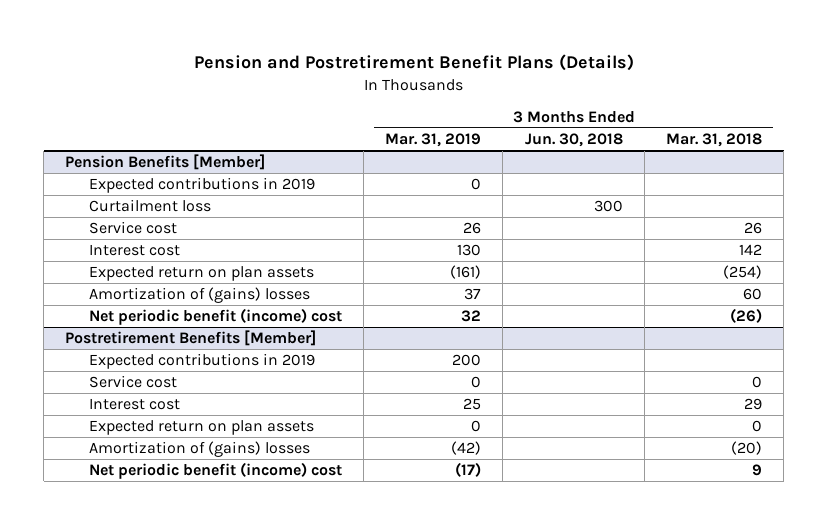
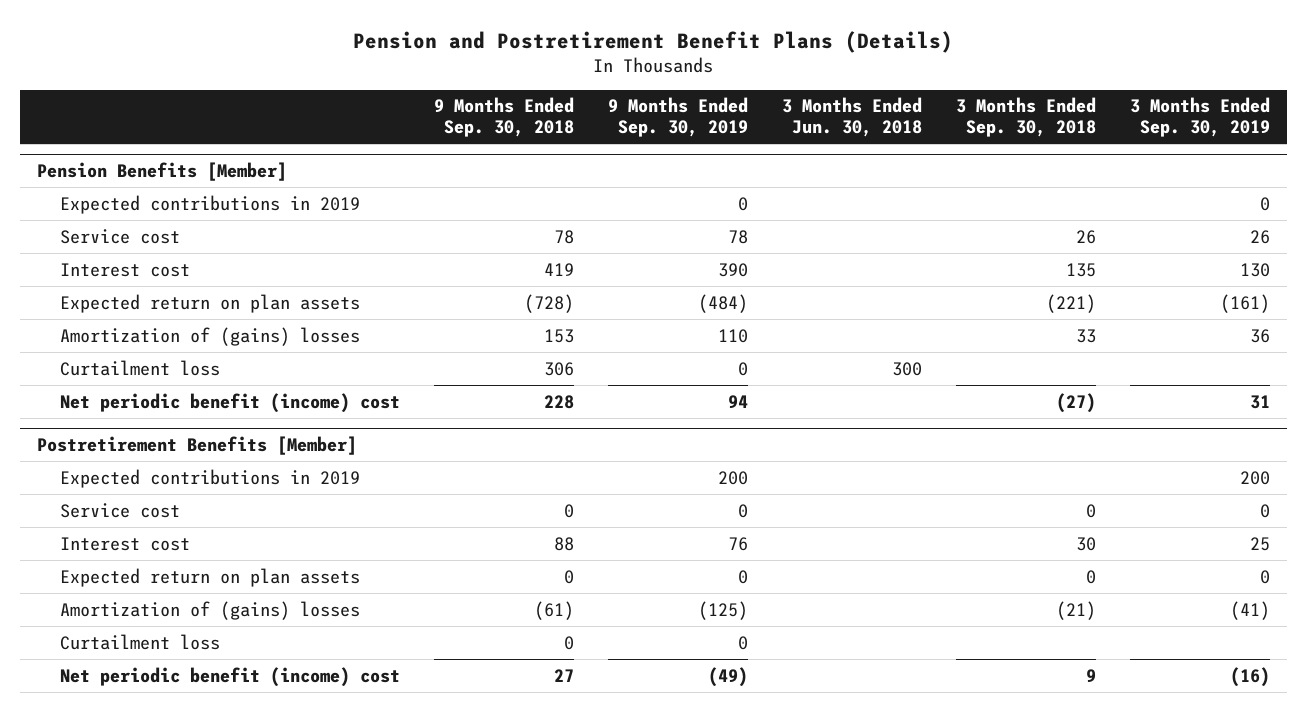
- | 3 Months Ended Mar. 31, 2019 | 3 Months Ended Jun. 30, 2018 | 3 Months Ended Mar. 31, 2018
+ | 9 Months Ended Sep. 30, 2018 | 9 Months Ended Sep. 30, 2019 | 3 Months Ended Jun. 30, 2018 | 3 Months Ended Sep. 30, 2018 | 3 Months Ended Sep. 30, 2019
@ Pension Benefits [Member]
moved down: Curtailment loss | 306 | 0 | 300 | |
@ Postretirement Benefits [Member]
+ Curtailment loss | 0 | 0 | | |

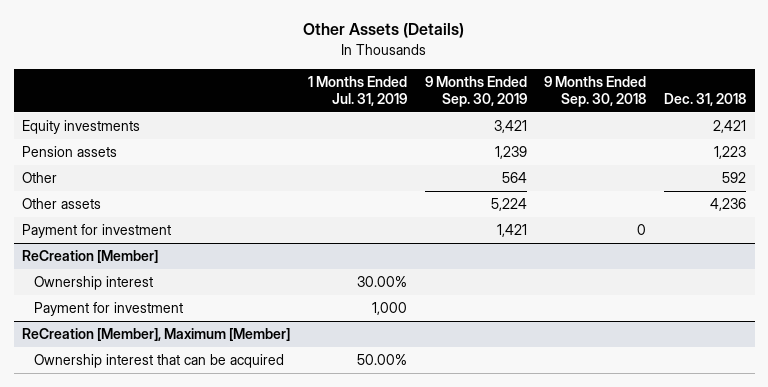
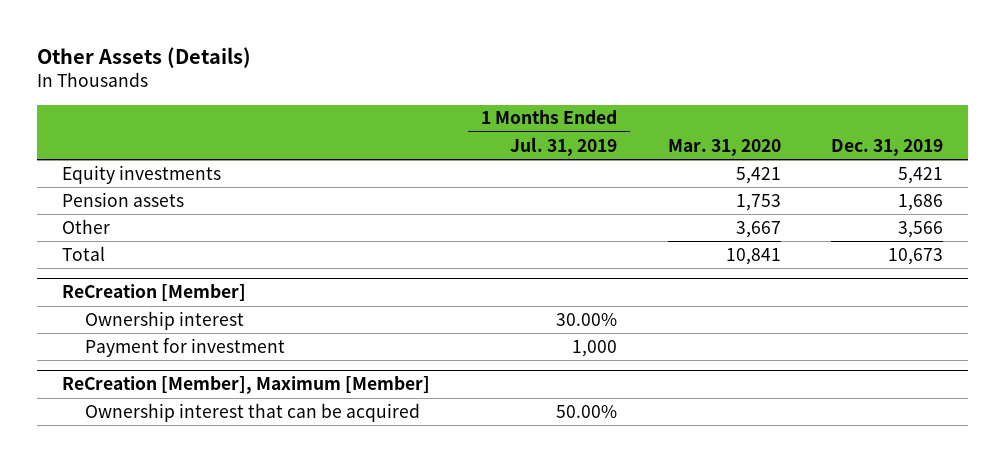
- | 1 Months Ended Jul. 31, 2019 | 9 Months Ended Sep. 30, 2019 | 9 Months Ended Sep. 30, 2018 | Dec. 31, 2018
+ | 1 Months Ended Jul. 31, 2019 | Mar. 31, 2020 | Dec. 31, 2019
- Other assets | | 5,224 | | 4,236
- Payment for investment | | 1,421 | 0 |
+ Total | | 10,841 | 10,673

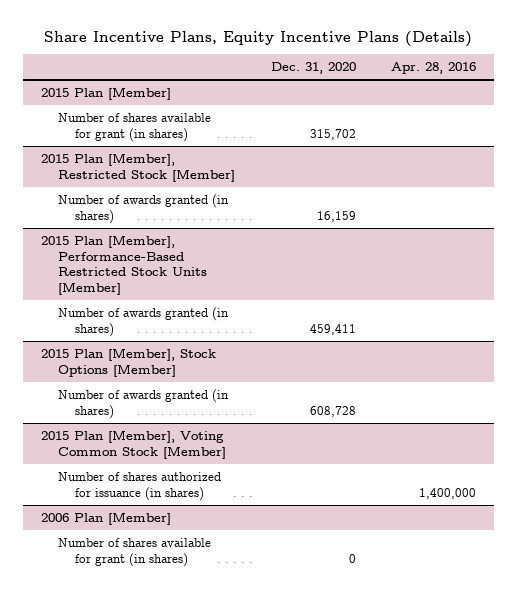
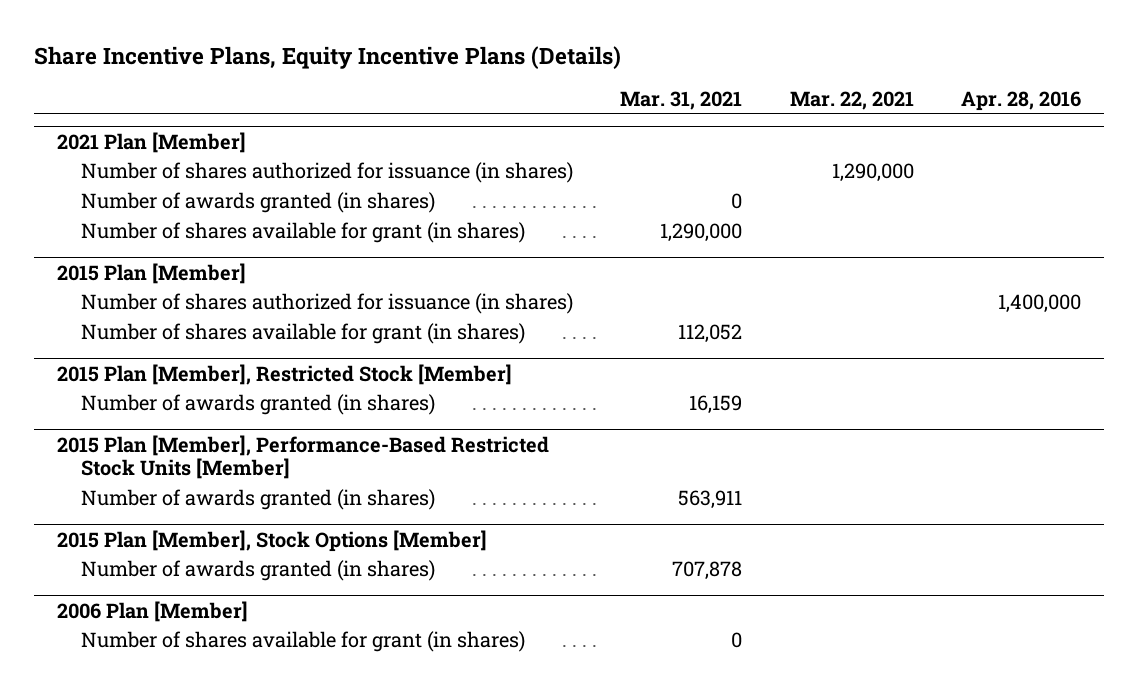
- | Dec. 31, 2020 | Apr. 28, 2016
+ | Mar. 31, 2021 | Mar. 22, 2021 | Apr. 28, 2016
+ 2021 Plan [Member]
+ Number of shares authorized for issuance (in shares) | | 1,290,000 |
+ Number of awards granted (in shares) | 0 | |
+ Number of shares available for grant (in shares) | 1,290,000 | |
@ 2015 Plan [Member]
+ Number of shares authorized for issuance (in shares) | | | 1,400,000
- 2015 Plan [Member], Voting Common Stock [Member]
- Number of shares authorized for issuance (in shares) | | 1,400,000

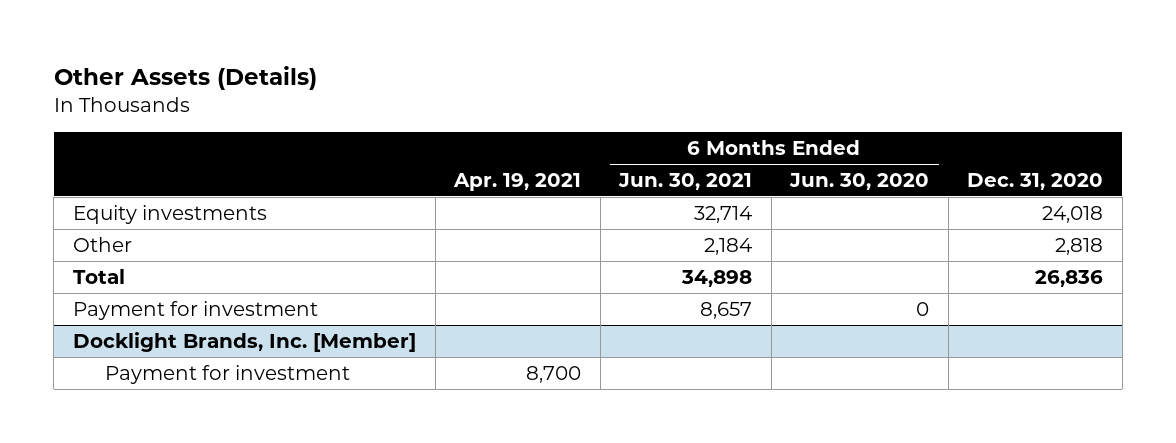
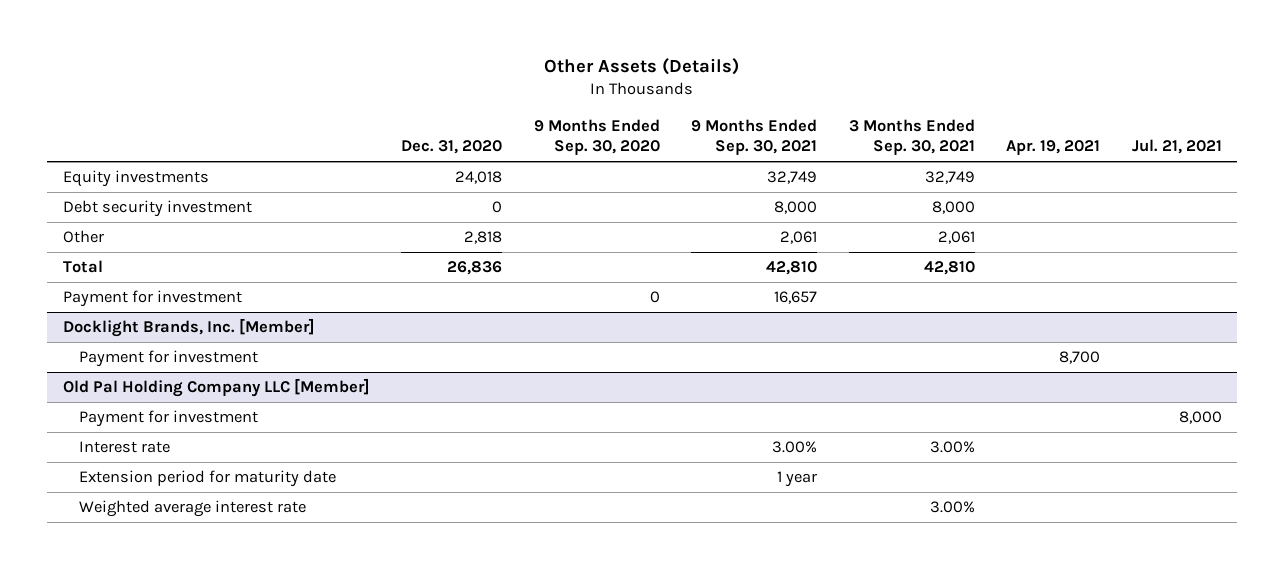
- | Apr. 19, 2021 | 6 Months Ended Jun. 30, 2021 | 6 Months Ended Jun. 30, 2020 | Dec. 31, 2020
+ | Dec. 31, 2020 | 9 Months Ended Sep. 30, 2020 | 9 Months Ended Sep. 30, 2021 | 3 Months Ended Sep. 30, 2021 | Apr. 19, 2021 | Jul. 21, 2021
+ Debt security investment | 0 | | 8,000 | 8,000 | |
+ Old Pal Holding Company LLC [Member]
+ Payment for investment | | | | | | 8,000
+ Interest rate | | | 3.00% | 3.00% | |
+ Extension period for maturity date | | | 1 year | | |
+ Weighted average interest rate | | | | 3.00% | |

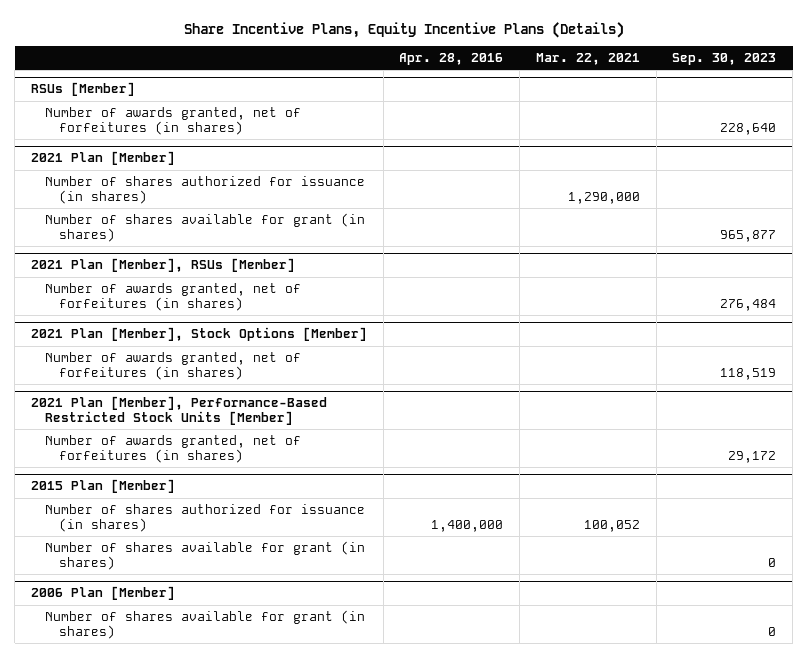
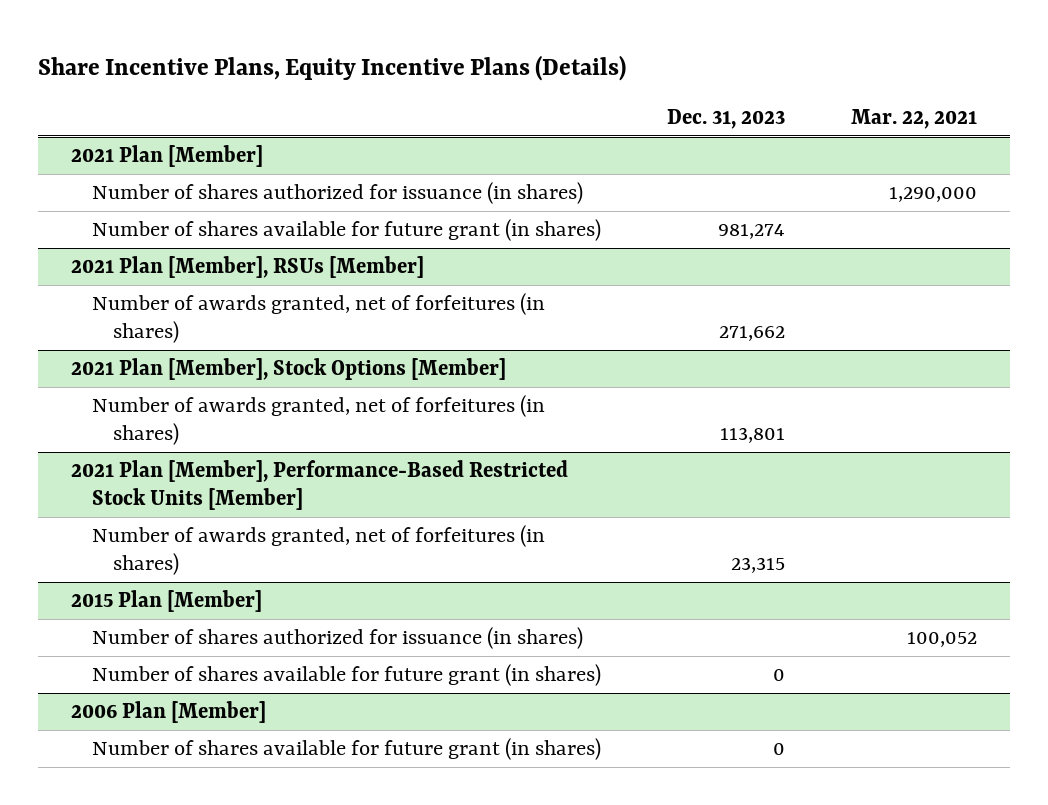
- | Apr. 28, 2016 | Mar. 22, 2021 | Sep. 30, 2023
+ | Dec. 31, 2023 | Mar. 22, 2021
- RSUs [Member]
- Number of awards granted, net of forfeitures (in shares) | | | 228,640
@ 2021 Plan [Member]
- Number of shares available for grant (in shares) | | | 965,877
+ Number of shares available for future grant (in shares) | 981,274 |
@ 2015 Plan [Member]
- Number of shares available for grant (in shares) | | | 0
+ Number of shares available for future grant (in shares) | 0 |
@ 2006 Plan [Member]
- Number of shares available for grant (in shares) | | | 0
+ Number of shares available for future grant (in shares) | 0 |

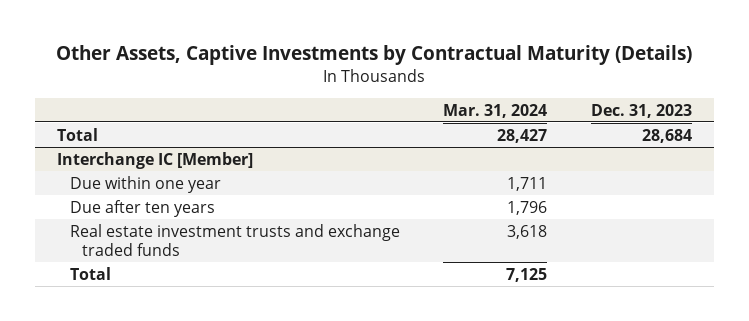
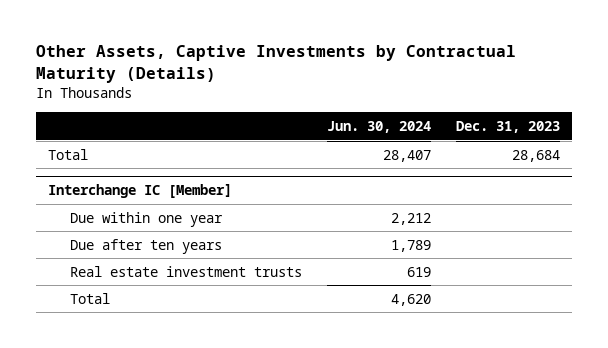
- | Mar. 31, 2024 | Dec. 31, 2023
+ | Jun. 30, 2024 | Dec. 31, 2023
@ Interchange IC [Member]
- Real estate investment trusts and exchange traded funds | 3,618 |
+ Real estate investment trusts | 619 |

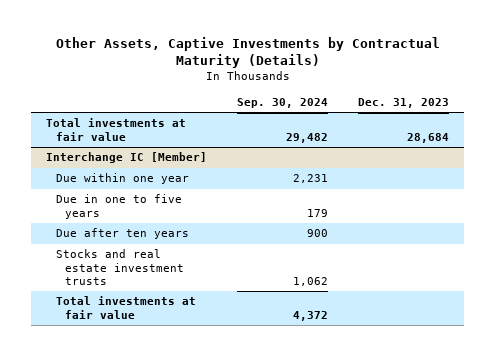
- | Jun. 30, 2024 | Dec. 31, 2023
+ | Sep. 30, 2024 | Dec. 31, 2023
- Total | 28,407 | 28,684
+ Total investments at fair value | 29,482 | 28,684
@ Interchange IC [Member]
+ Due in one to five years | 179 |
- Real estate investment trusts | 619 |
- Total | 4,620 |
+ Stocks and real estate investment trusts | 1,062 |
+ Total investments at fair value | 4,372 |

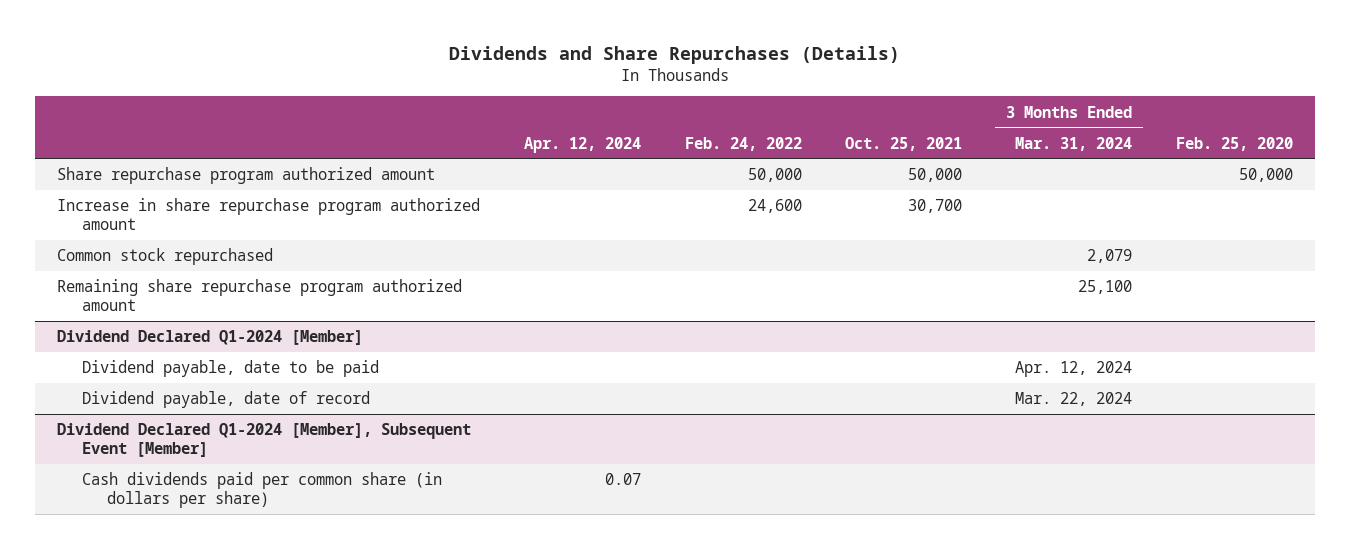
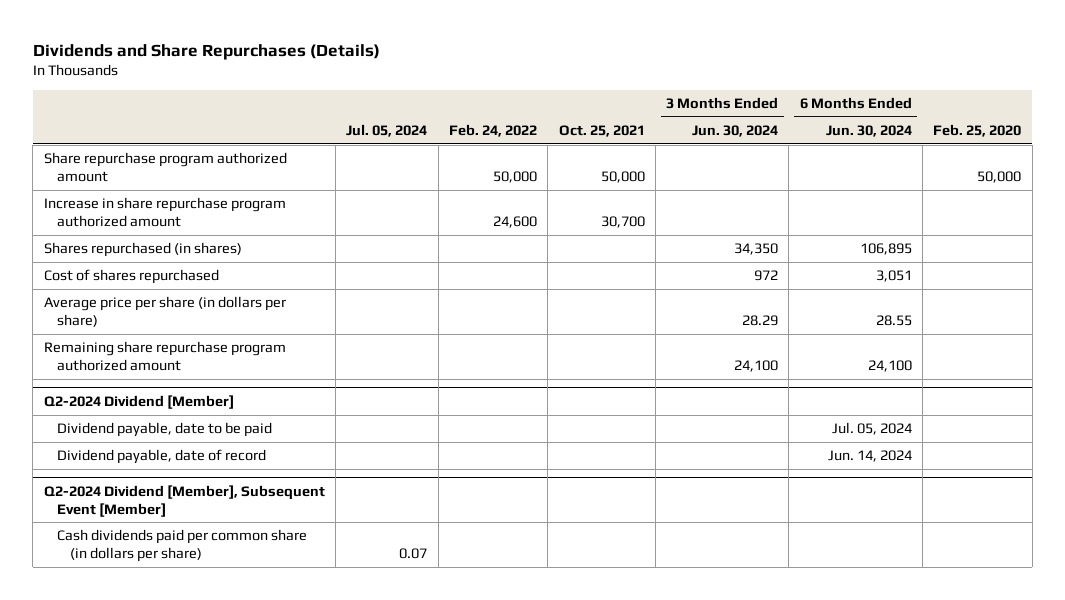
- | Apr. 12, 2024 | Feb. 24, 2022 | Oct. 25, 2021 | 3 Months Ended Mar. 31, 2024 | Feb. 25, 2020
+ | Jul. 05, 2024 | Feb. 24, 2022 | Oct. 25, 2021 | 3 Months Ended Jun. 30, 2024 | 6 Months Ended Jun. 30, 2024 | Feb. 25, 2020
- Common stock repurchased | | | | 2,079 |
+ Shares repurchased (in shares) | | | | 34,350 | 106,895 |
+ Cost of shares repurchased | | | | 972 | 3,051 |
+ Average price per share (in dollars per share) | | | | 28.29 | 28.55 |
- Dividend Declared Q1-2024 [Member]
- Dividend payable, date to be paid | | | | Apr. 12, 2024 |
- Dividend payable, date of record | | | | Mar. 22, 2024 |
- Dividend Declared Q1-2024 [Member], Subsequent Event [Member]
+ Q2-2024 Dividend [Member]
+ Dividend payable, date to be paid | | | | | Jul. 05, 2024 |
+ Dividend payable, date of record | | | | | Jun. 14, 2024 |
+ Q2-2024 Dividend [Member], Subsequent Event [Member]

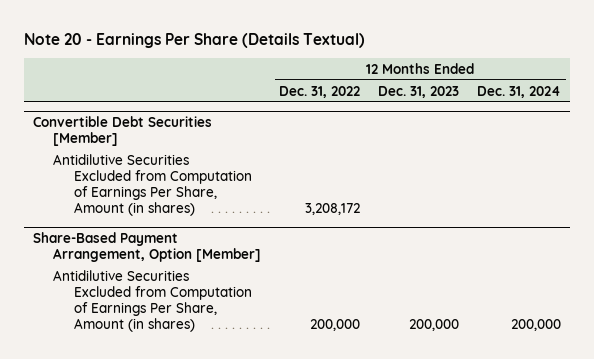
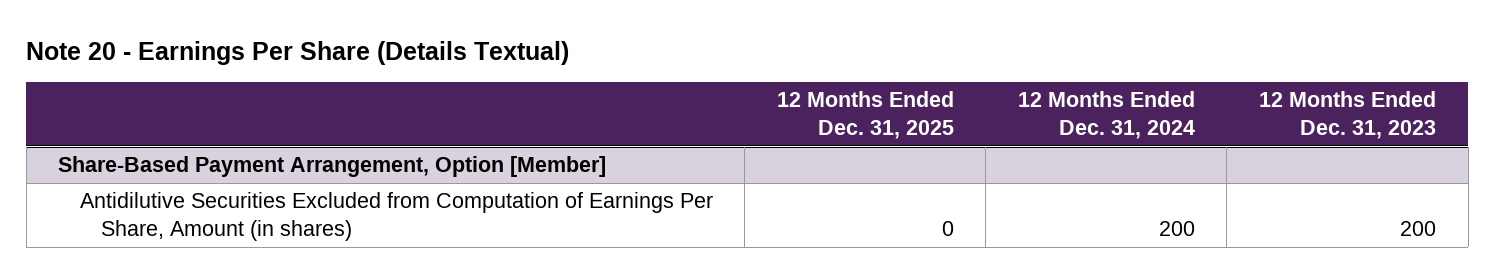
- | 12 Months Ended Dec. 31, 2022 | 12 Months Ended Dec. 31, 2023 | 12 Months Ended Dec. 31, 2024
+ | 12 Months Ended Dec. 31, 2025 | 12 Months Ended Dec. 31, 2024 | 12 Months Ended Dec. 31, 2023
- Convertible Debt Securities [Member]
- Antidilutive Securities Excluded from Computation of Earnings Per Share, Amount (in shares) | 3,208,172 | |
@ Share-Based Payment Arrangement, Option [Member]
- Antidilutive Securities Excluded from Computation of Earnings Per Share, Amount (in shares) | 200,000 | 200,000 | 200,000
+ Antidilutive Securities Excluded from Computation of Earnings Per Share, Amount (in shares) | 0 | 200 | 200

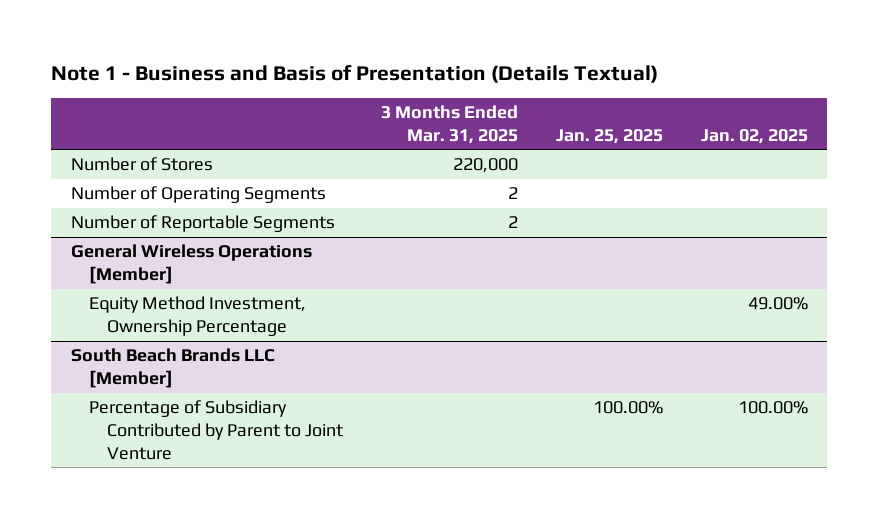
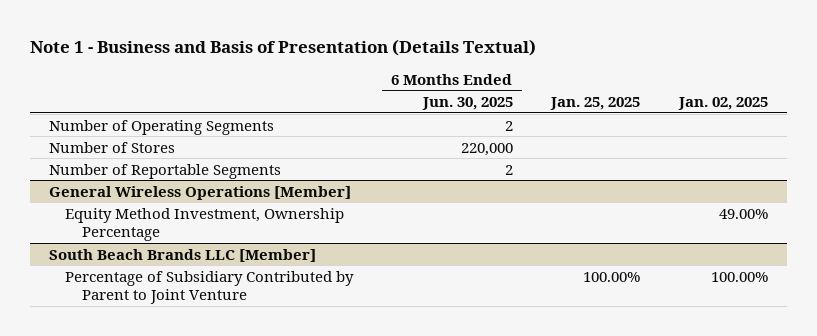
- | 3 Months Ended Mar. 31, 2025 | Jan. 25, 2025 | Jan. 02, 2025
+ | 6 Months Ended Jun. 30, 2025 | Jan. 25, 2025 | Jan. 02, 2025
moved down: Number of Stores | 220,000 | |

